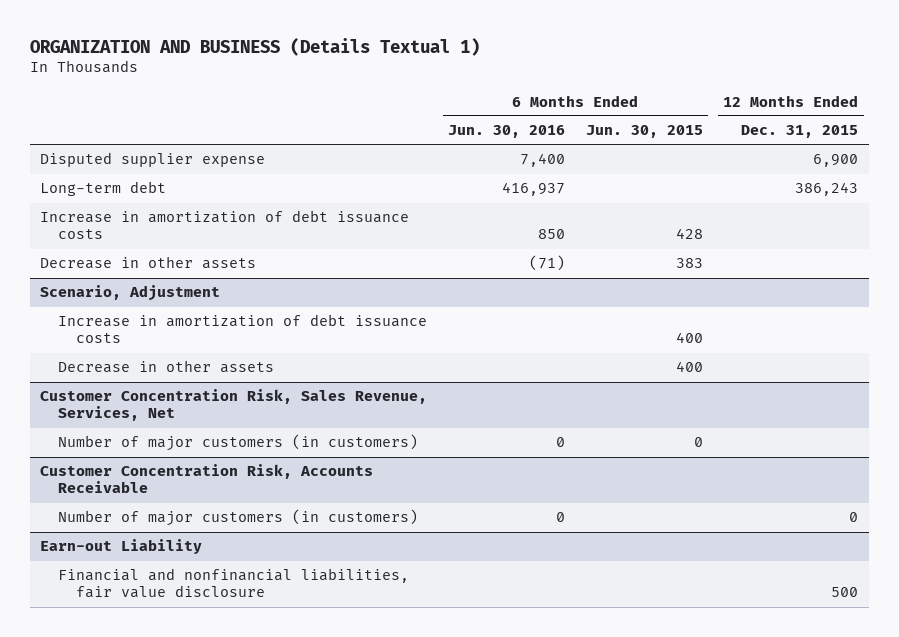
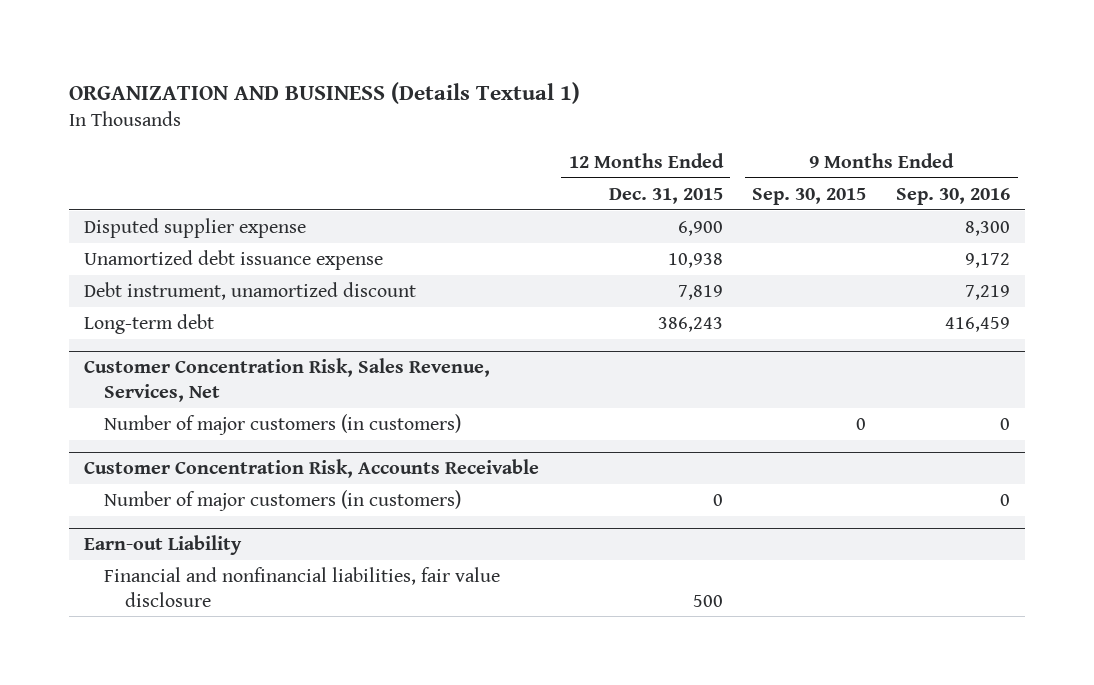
- | 6 Months Ended Jun. 30, 2016 | 6 Months Ended Jun. 30, 2015 | 12 Months Ended Dec. 31, 2015
+ | 12 Months Ended Dec. 31, 2015 | 9 Months Ended Sep. 30, 2015 | 9 Months Ended Sep. 30, 2016
+ Unamortized debt issuance expense | 10,938 | | 9,172
+ Debt instrument, unamortized discount | 7,819 | | 7,219
- Increase in amortization of debt issuance costs | 850 | 428 |
- Decrease in other assets | (71) | 383 |
- Scenario, Adjustment
- Increase in amortization of debt issuance costs | | 400 |
- Decrease in other assets | | 400 |

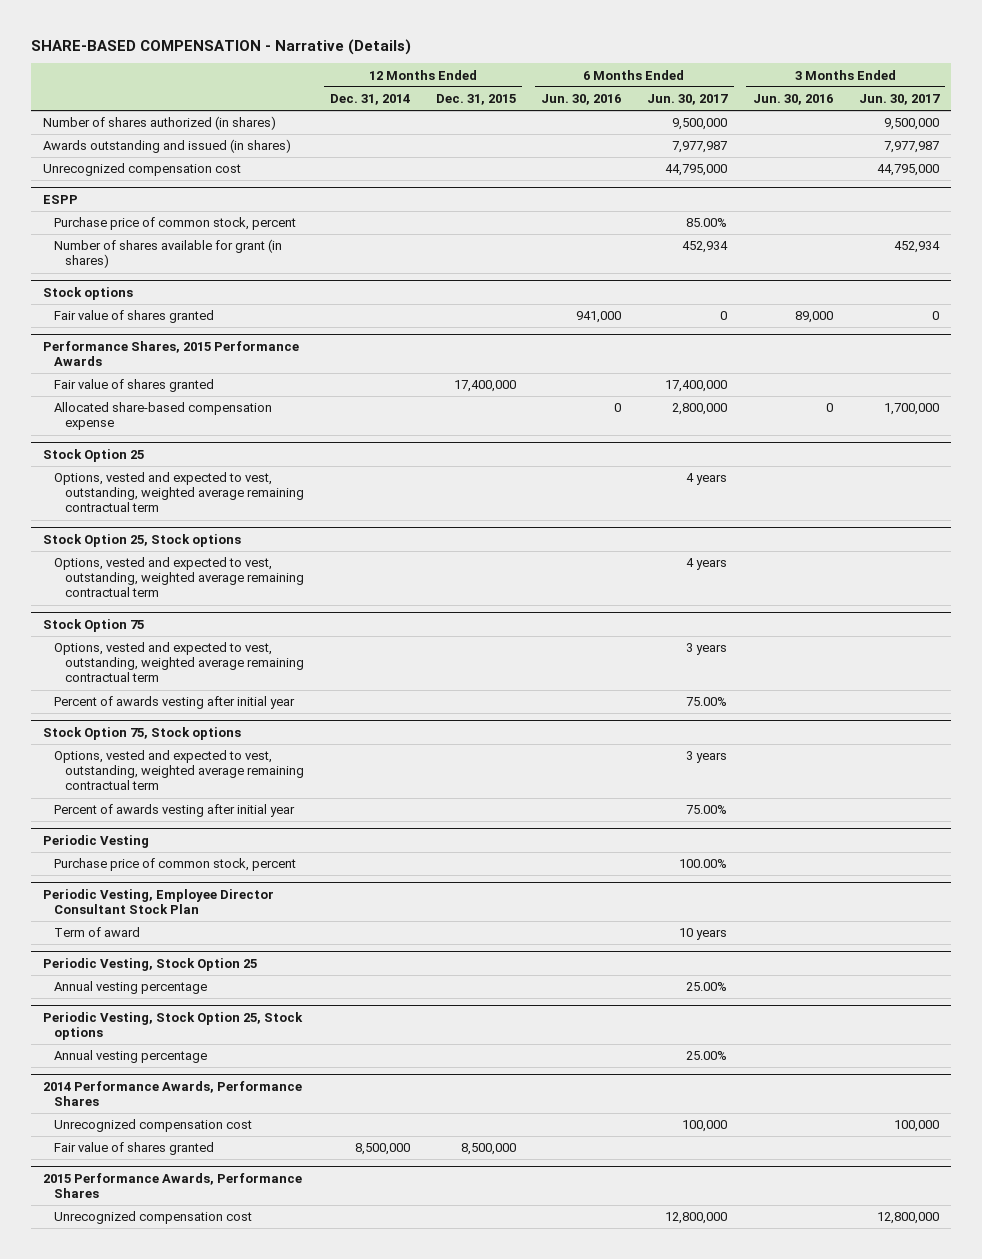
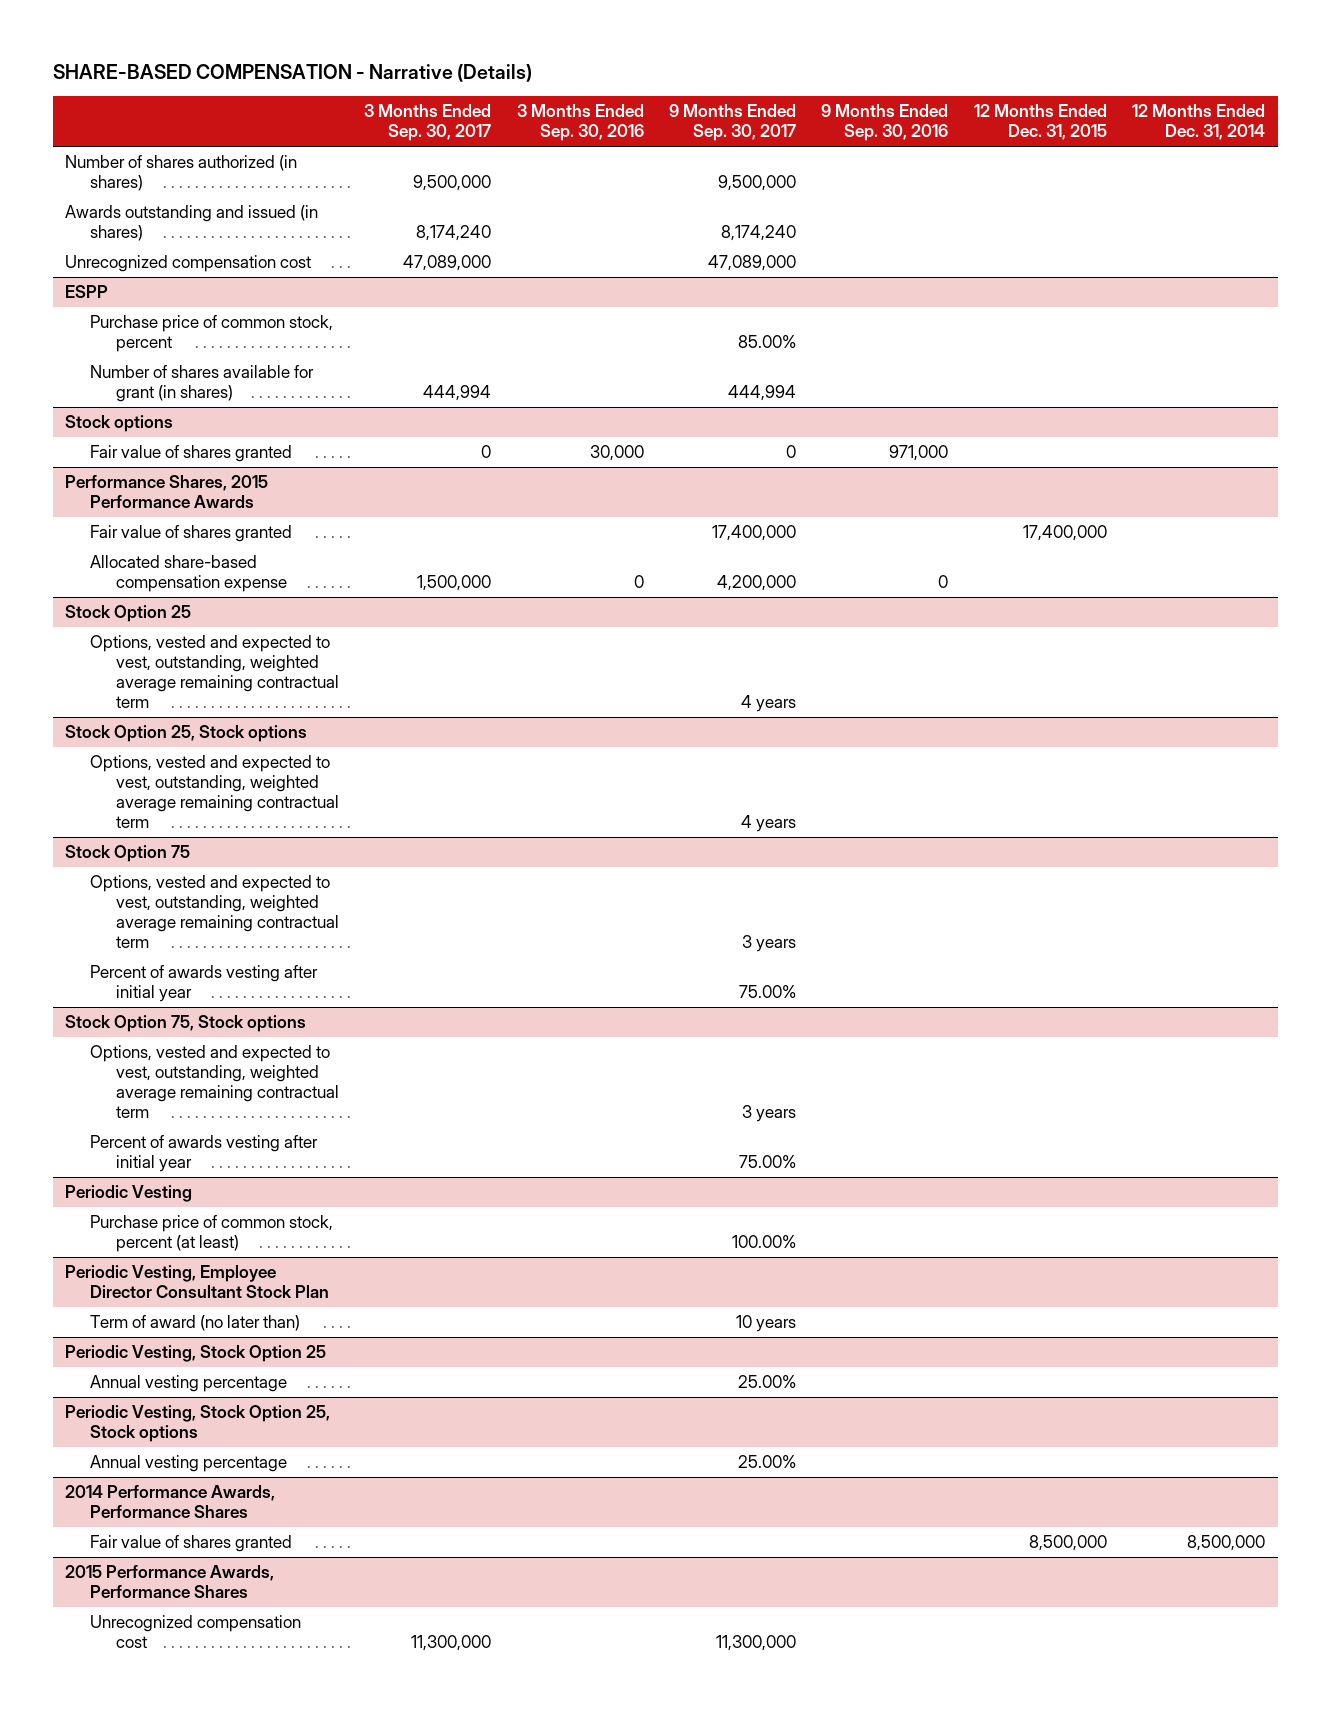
- | 12 Months Ended Dec. 31, 2014 | 12 Months Ended Dec. 31, 2015 | 6 Months Ended Jun. 30, 2016 | 6 Months Ended Jun. 30, 2017 | 3 Months Ended Jun. 30, 2016 | 3 Months Ended Jun. 30, 2017
+ | 3 Months Ended Sep. 30, 2017 | 3 Months Ended Sep. 30, 2016 | 9 Months Ended Sep. 30, 2017 | 9 Months Ended Sep. 30, 2016 | 12 Months Ended Dec. 31, 2015 | 12 Months Ended Dec. 31, 2014
@ Periodic Vesting
- Purchase price of common stock, percent | | | | 100.00% | |
+ Purchase price of common stock, percent (at least) | | | 100.00% | | |
@ Periodic Vesting, Employee Director Consultant Stock Plan
- Term of award | | | | 10 years | |
+ Term of award (no later than) | | | 10 years | | |
@ 2014 Performance Awards, Performance Shares
- Unrecognized compensation cost | | | | 100,000 | | 100,000

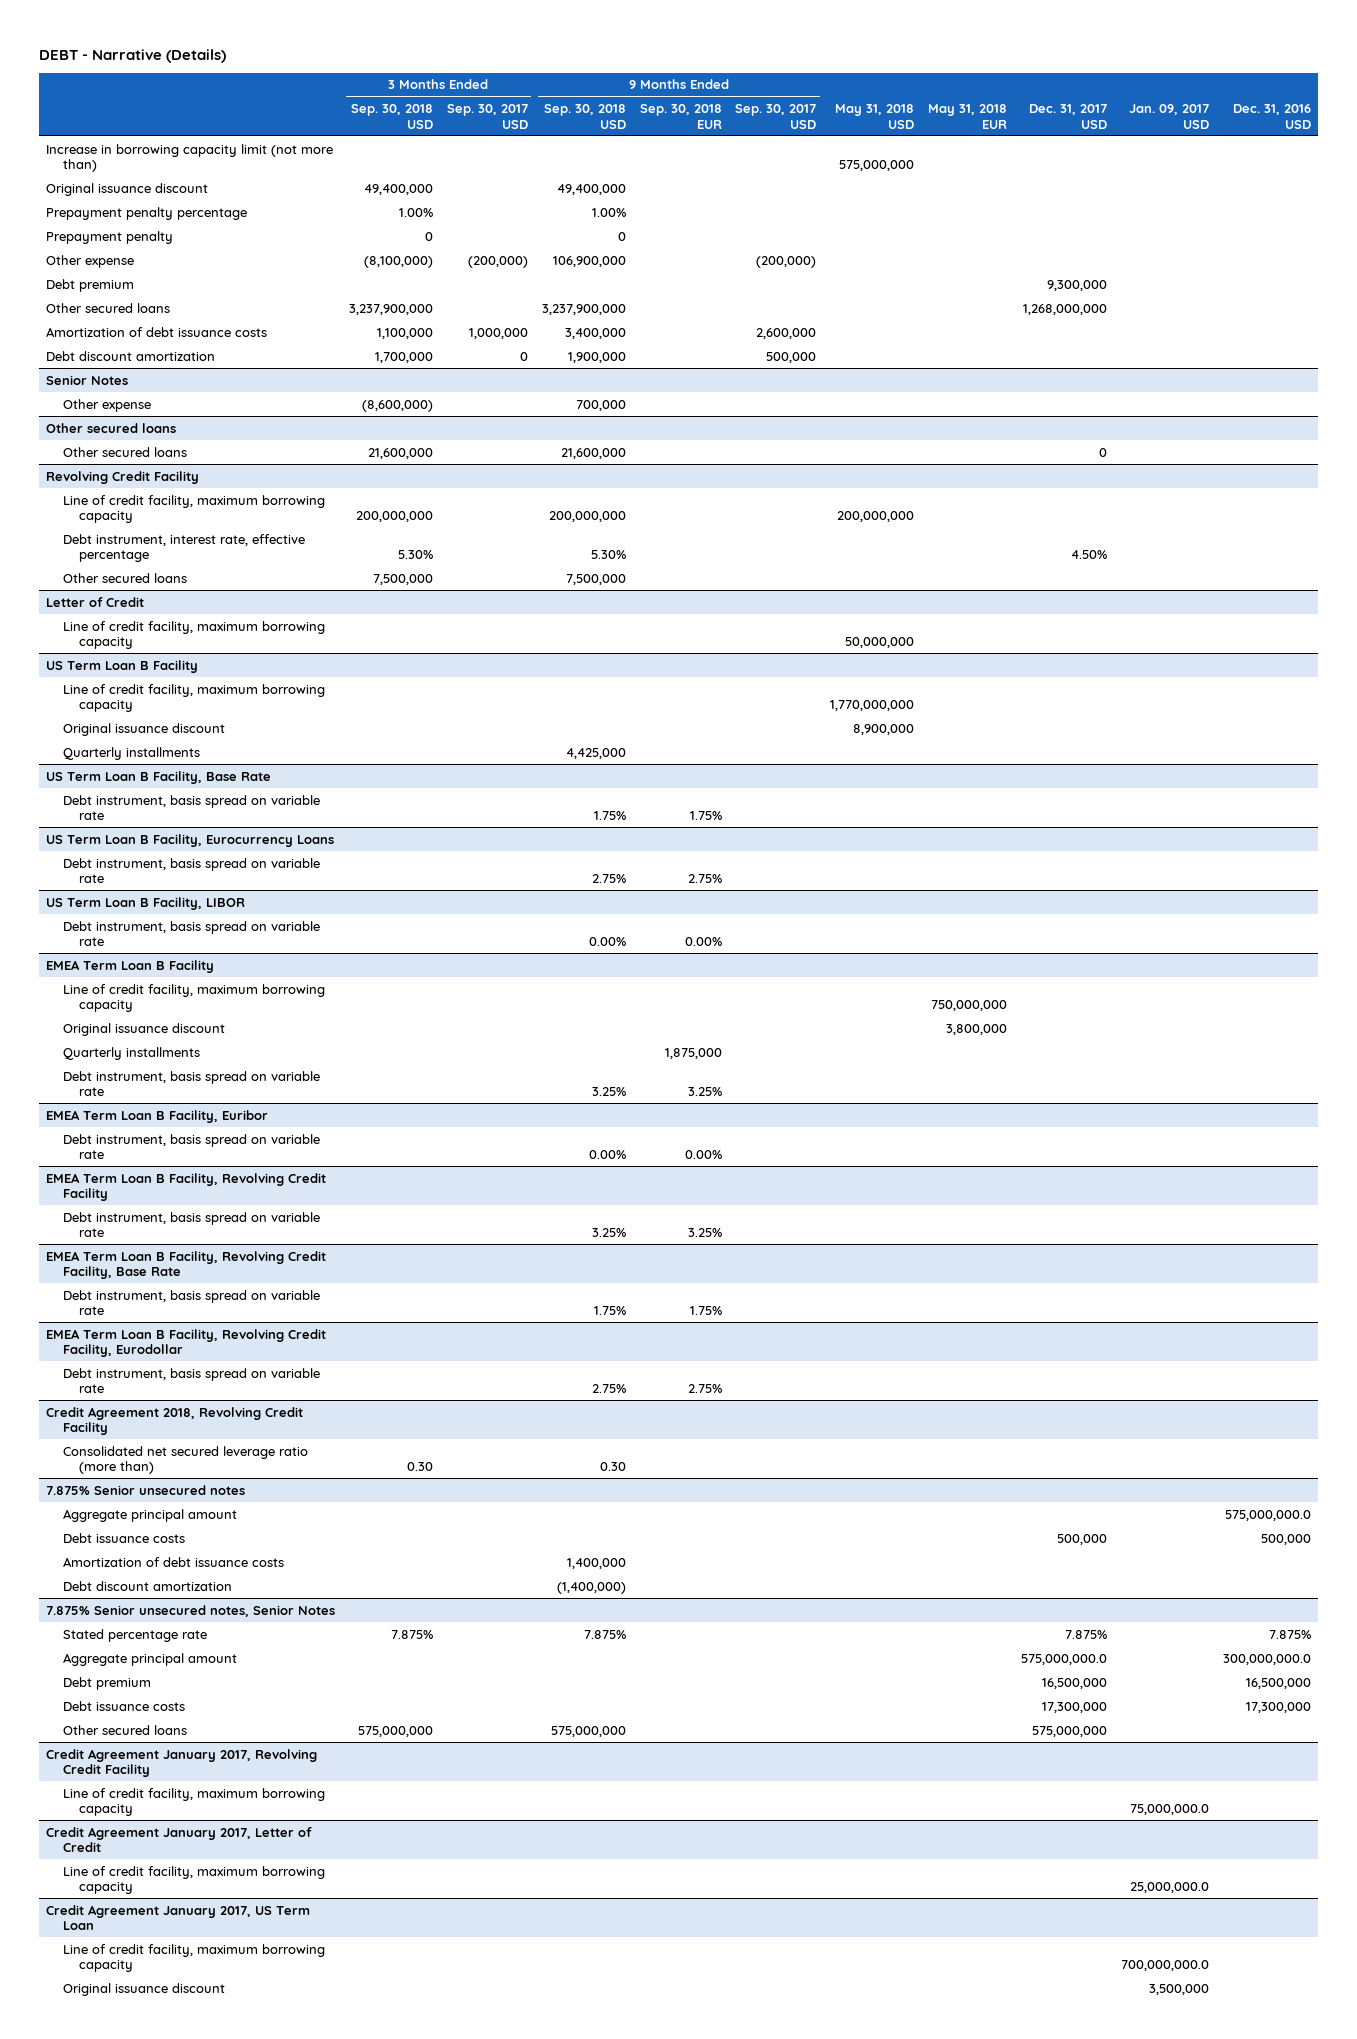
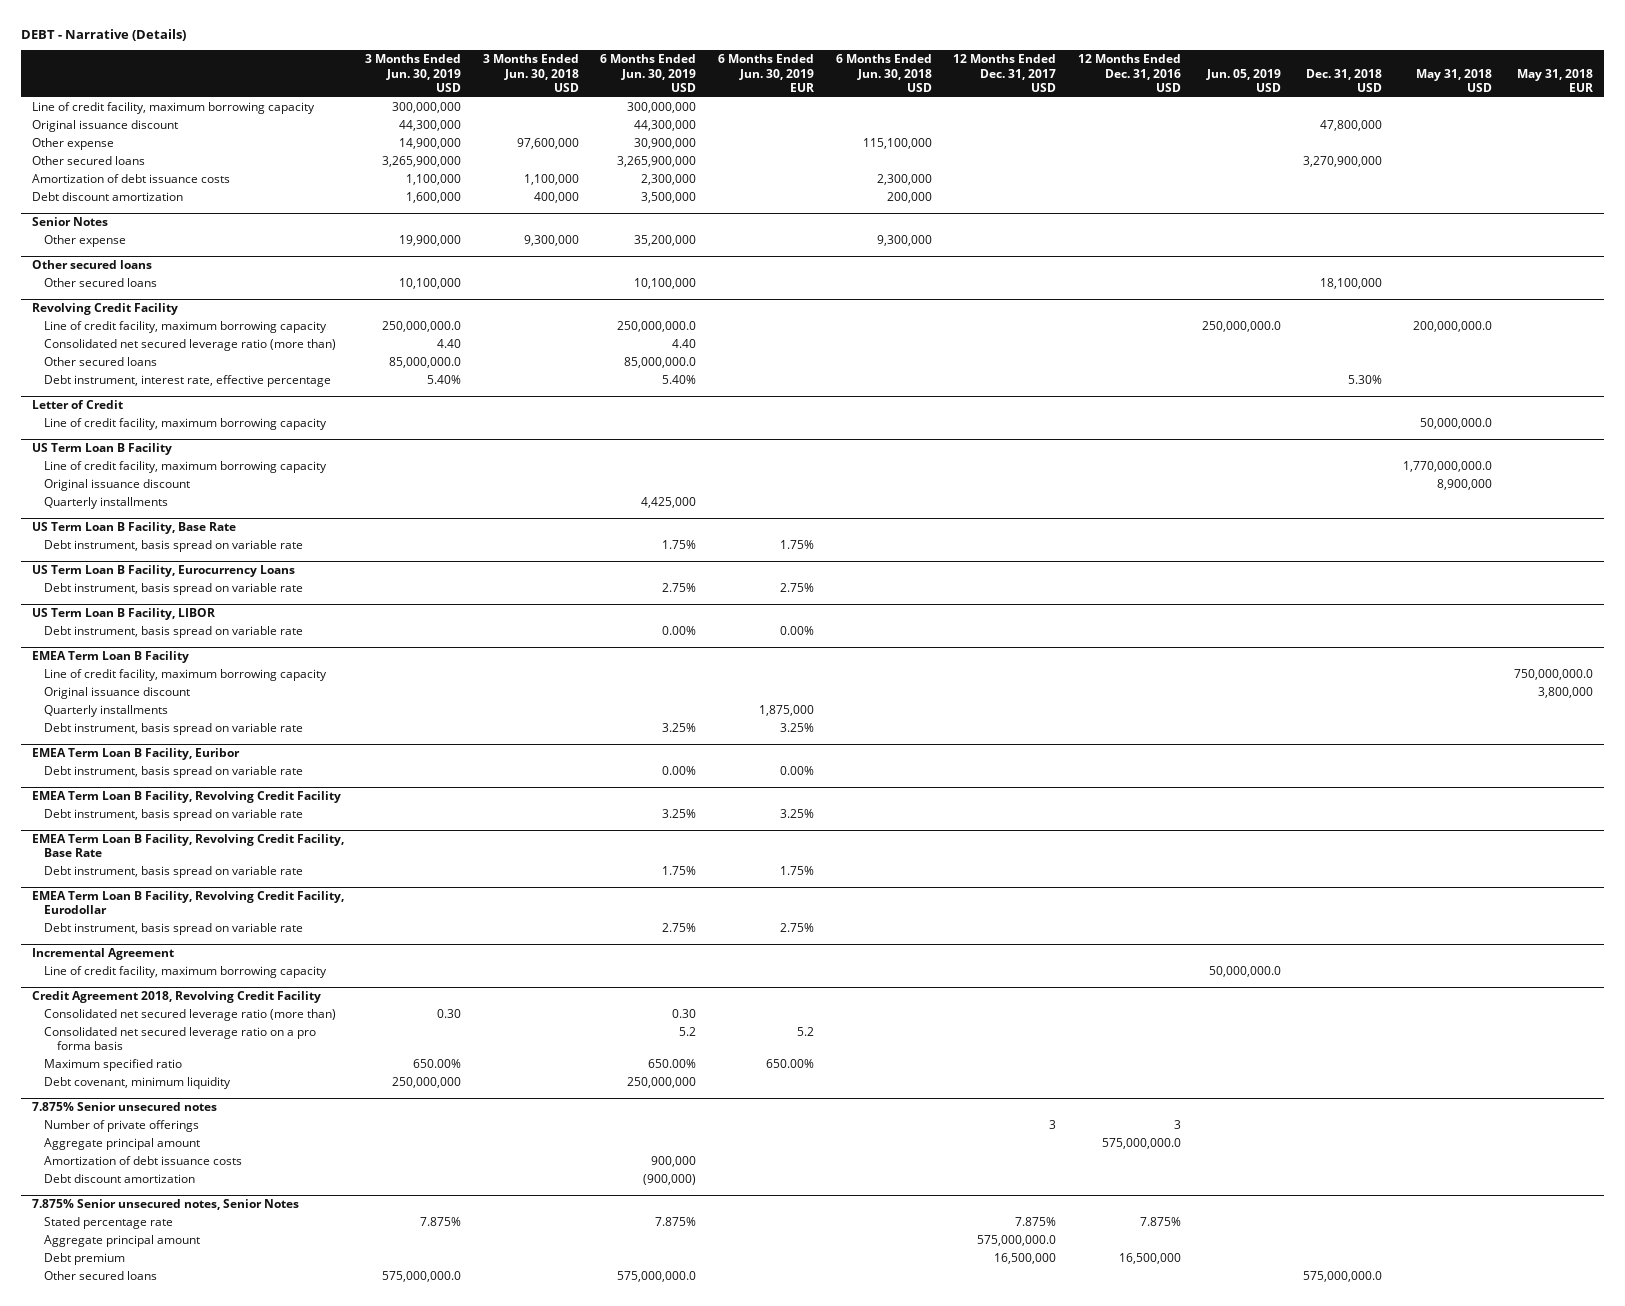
- | 3 Months Ended Sep. 30, 2018 USD | 3 Months Ended Sep. 30, 2017 USD | 9 Months Ended Sep. 30, 2018 USD | 9 Months Ended Sep. 30, 2018 EUR | 9 Months Ended Sep. 30, 2017 USD | May 31, 2018 USD | May 31, 2018 EUR | Dec. 31, 2017 USD | Jan. 09, 2017 USD | Dec. 31, 2016 USD
+ | 3 Months Ended Jun. 30, 2019 USD | 3 Months Ended Jun. 30, 2018 USD | 6 Months Ended Jun. 30, 2019 USD | 6 Months Ended Jun. 30, 2019 EUR | 6 Months Ended Jun. 30, 2018 USD | 12 Months Ended Dec. 31, 2017 USD | 12 Months Ended Dec. 31, 2016 USD | Jun. 05, 2019 USD | Dec. 31, 2018 USD | May 31, 2018 USD | May 31, 2018 EUR
- Increase in borrowing capacity limit (not more than) | | | | | | 575,000,000 | | | |
+ Line of credit facility, maximum borrowing capacity | 300,000,000 | | 300,000,000 | | | | | | | |
- Prepayment penalty percentage | 1.00% | | 1.00% | | | | | | |
- Prepayment penalty | 0 | | 0 | | | | | | |
- Debt premium | | | | | | | | 9,300,000 | |
@ Revolving Credit Facility
- Line of credit facility, maximum borrowing capacity | 200,000,000 | | 200,000,000 | | | 200,000,000 | | | |
+ Line of credit facility, maximum borrowing capacity | 250,000,000.0 | | 250,000,000.0 | | | | | 250,000,000.0 | | 200,000,000.0 |
+ Consolidated net secured leverage ratio (more than) | 4.40 | | 4.40 | | | | | | | |
moved down: Debt instrument, interest rate, effective percentage | 5.40% | | 5.40% | | | | | | 5.30% | |
@ Letter of Credit
- Line of credit facility, maximum borrowing capacity | | | | | | 50,000,000 | | | |
+ Line of credit facility, maximum borrowing capacity | | | | | | | | | | 50,000,000.0 |
@ US Term Loan B Facility
- Line of credit facility, maximum borrowing capacity | | | | | | 1,770,000,000 | | | |
+ Line of credit facility, maximum borrowing capacity | | | | | | | | | | 1,770,000,000.0 |
@ EMEA Term Loan B Facility
- Line of credit facility, maximum borrowing capacity | | | | | | | 750,000,000 | | |
+ Line of credit facility, maximum borrowing capacity | | | | | | | | | | | 750,000,000.0
+ Incremental Agreement
+ Line of credit facility, maximum borrowing capacity | | | | | | | | 50,000,000.0 | | |
@ Credit Agreement 2018, Revolving Credit Facility
+ Consolidated net secured leverage ratio on a pro forma basis | | | 5.2 | 5.2 | | | | | | |
+ Maximum specified ratio | 650.00% | | 650.00% | 650.00% | | | | | | |
+ Debt covenant, minimum liquidity | 250,000,000 | | 250,000,000 | | | | | | | |
@ 7.875% Senior unsecured notes
+ Number of private offerings | | | | | | 3 | 3 | | | |
- Debt issuance costs | | | | | | | | 500,000 | | 500,000
@ 7.875% Senior unsecured notes, Senior Notes
- Debt issuance costs | | | | | | | | 17,300,000 | | 17,300,000
- Credit Agreement January 2017, Revolving Credit Facility
- Line of credit facility, maximum borrowing capacity | | | | | | | | | 75,000,000.0 |
- Credit Agreement January 2017, Letter of Credit
- Line of credit facility, maximum borrowing capacity | | | | | | | | | 25,000,000.0 |
- Credit Agreement January 2017, US Term Loan
- Line of credit facility, maximum borrowing capacity | | | | | | | | | 700,000,000.0 |
- Original issuance discount | | | | | | | | | 3,500,000 |

